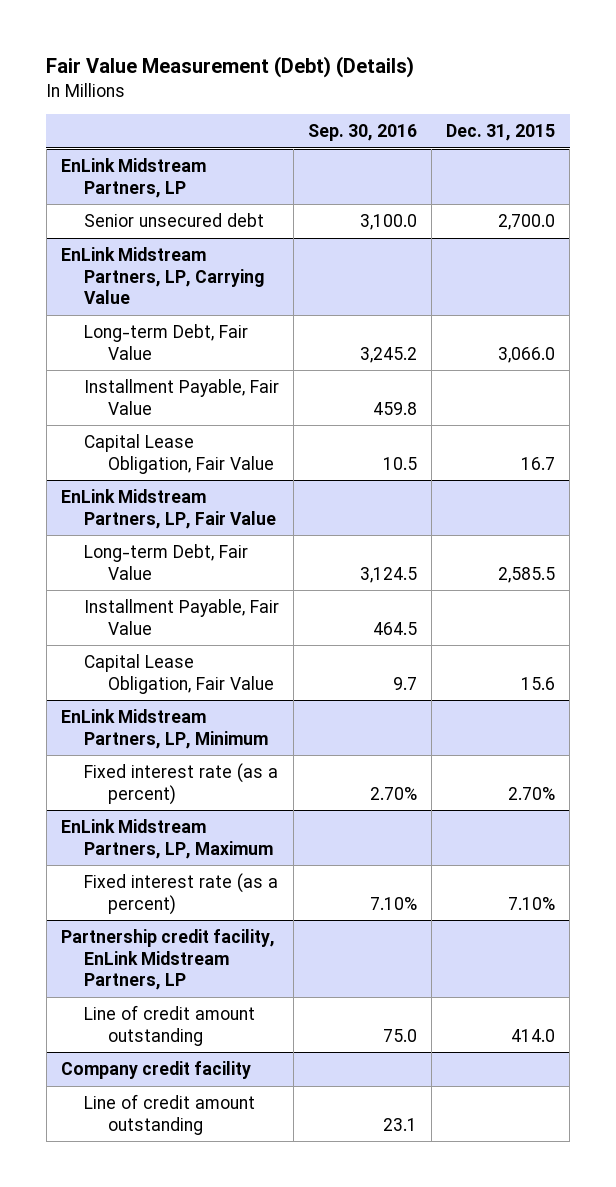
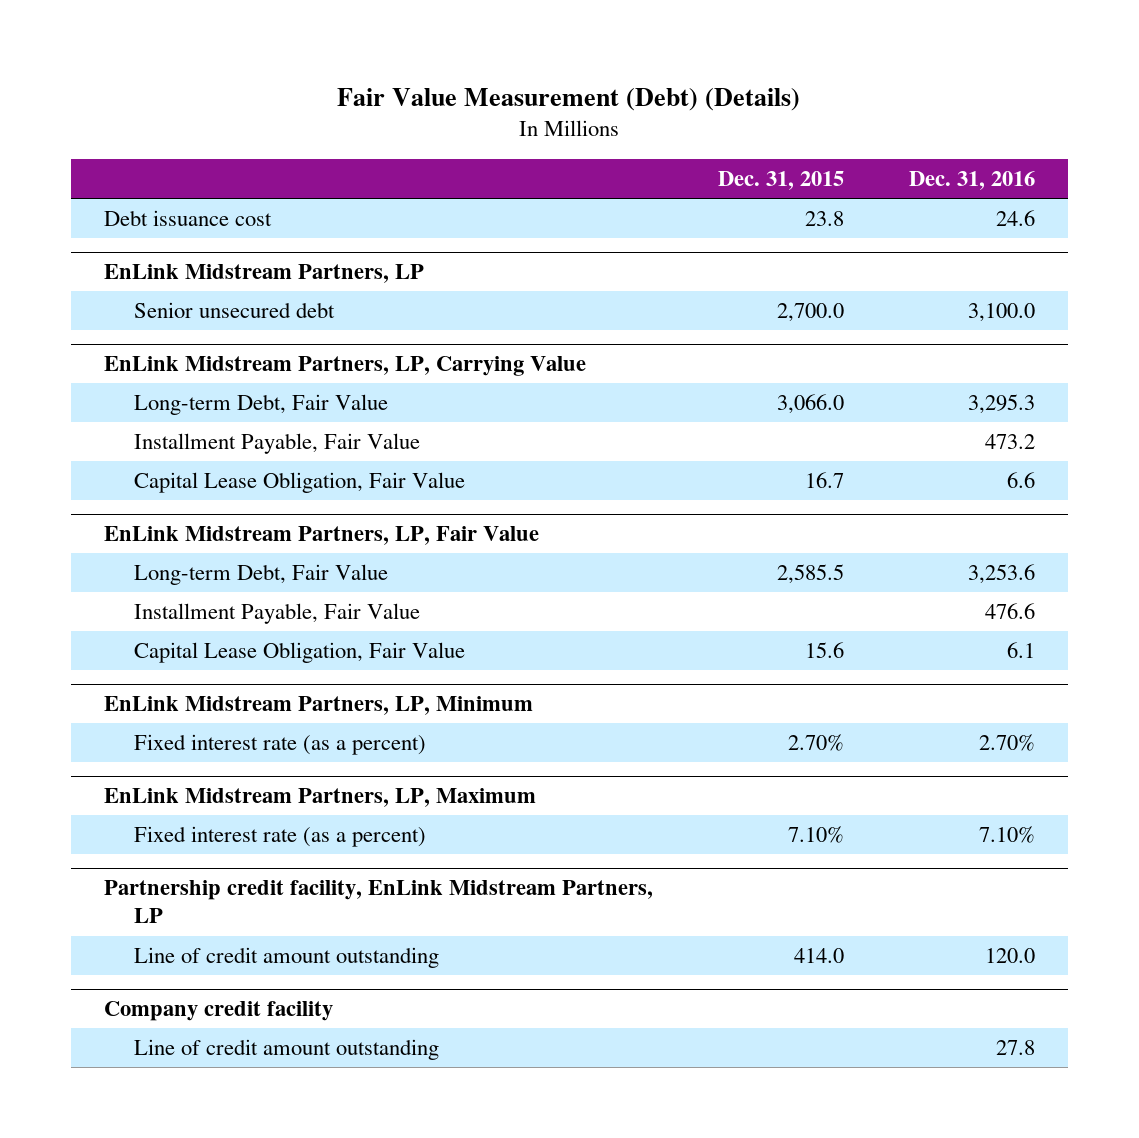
- | Sep. 30, 2016 | Dec. 31, 2015
+ | Dec. 31, 2015 | Dec. 31, 2016
+ Debt issuance cost | 23.8 | 24.6

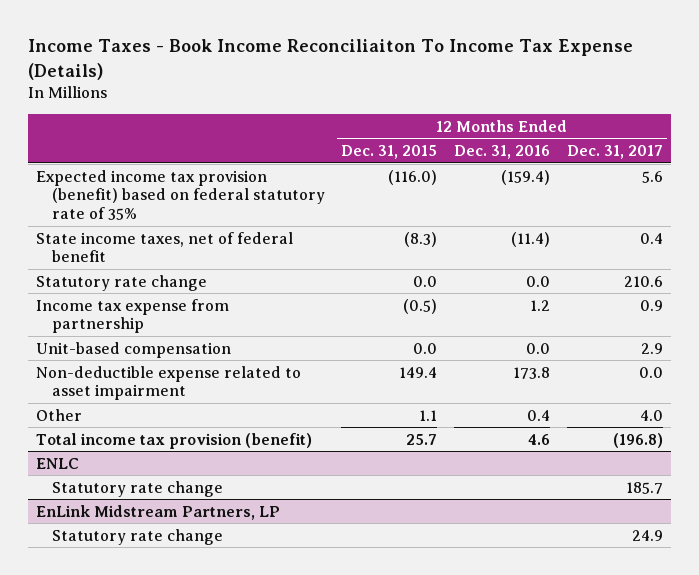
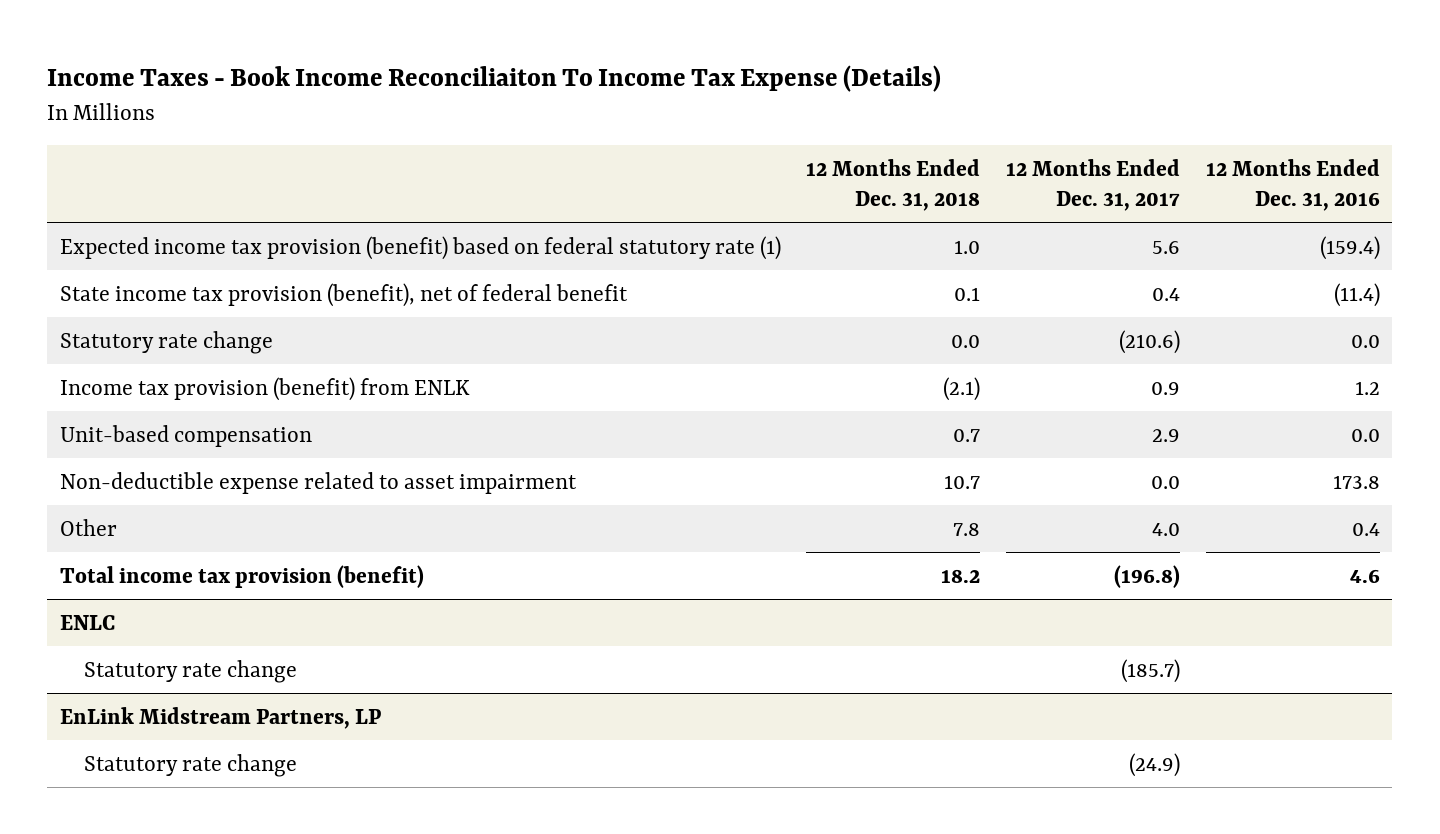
- | 12 Months Ended Dec. 31, 2015 | 12 Months Ended Dec. 31, 2016 | 12 Months Ended Dec. 31, 2017
+ | 12 Months Ended Dec. 31, 2018 | 12 Months Ended Dec. 31, 2017 | 12 Months Ended Dec. 31, 2016
- Expected income tax provision (benefit) based on federal statutory rate of 35% | (116.0) | (159.4) | 5.6
- State income taxes, net of federal benefit | (8.3) | (11.4) | 0.4
- Statutory rate change | 0.0 | 0.0 | 210.6
- Income tax expense from partnership | (0.5) | 1.2 | 0.9
+ Expected income tax provision (benefit) based on federal statutory rate (1) | 1.0 | 5.6 | (159.4)
+ State income tax provision (benefit), net of federal benefit | 0.1 | 0.4 | (11.4)
+ Statutory rate change | 0.0 | (210.6) | 0.0
+ Income tax provision (benefit) from ENLK | (2.1) | 0.9 | 1.2
@ ENLC
- Statutory rate change | | | 185.7
+ Statutory rate change | | (185.7) |
@ EnLink Midstream Partners, LP
- Statutory rate change | | | 24.9
+ Statutory rate change | | (24.9) |

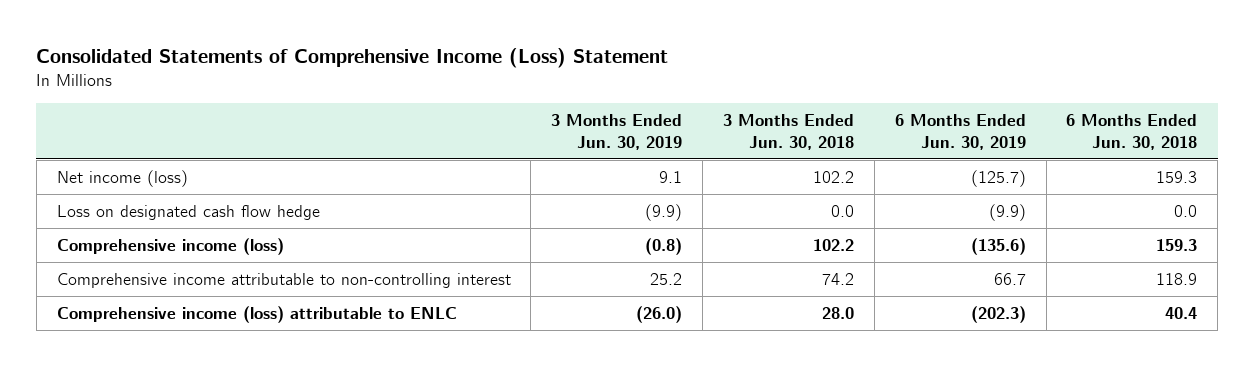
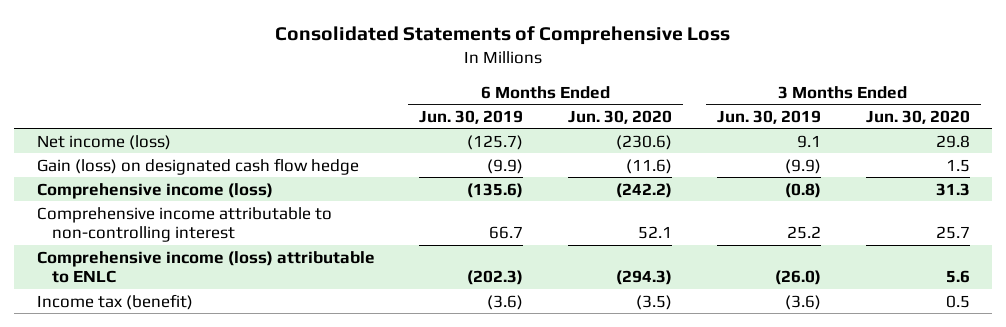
- Consolidated Statements of Comprehensive Income (Loss) Statement
+ Consolidated Statements of Comprehensive Loss
- | 3 Months Ended Jun. 30, 2019 | 3 Months Ended Jun. 30, 2018 | 6 Months Ended Jun. 30, 2019 | 6 Months Ended Jun. 30, 2018
+ | 6 Months Ended Jun. 30, 2019 | 6 Months Ended Jun. 30, 2020 | 3 Months Ended Jun. 30, 2019 | 3 Months Ended Jun. 30, 2020
- Loss on designated cash flow hedge | (9.9) | 0.0 | (9.9) | 0.0
+ Gain (loss) on designated cash flow hedge | (9.9) | (11.6) | (9.9) | 1.5
+ Income tax (benefit) | (3.6) | (3.5) | (3.6) | 0.5

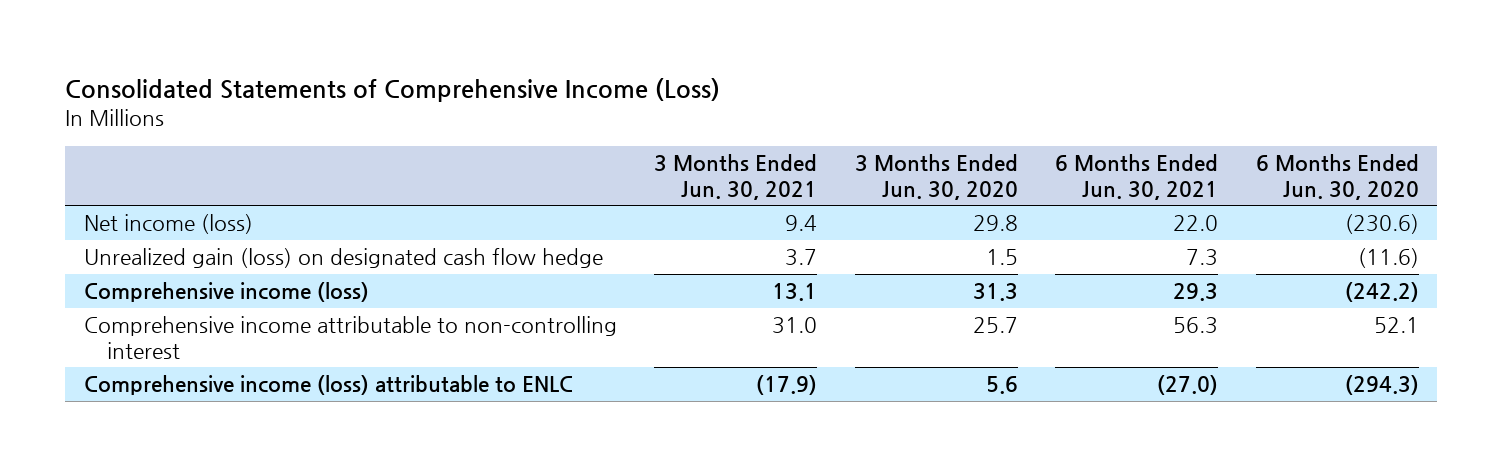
- Consolidated Statements of Comprehensive Loss
+ Consolidated Statements of Comprehensive Income (Loss)
- | 6 Months Ended Jun. 30, 2019 | 6 Months Ended Jun. 30, 2020 | 3 Months Ended Jun. 30, 2019 | 3 Months Ended Jun. 30, 2020
+ | 3 Months Ended Jun. 30, 2021 | 3 Months Ended Jun. 30, 2020 | 6 Months Ended Jun. 30, 2021 | 6 Months Ended Jun. 30, 2020
- Gain (loss) on designated cash flow hedge | (9.9) | (11.6) | (9.9) | 1.5
+ Unrealized gain (loss) on designated cash flow hedge | 3.7 | 1.5 | 7.3 | (11.6)
- Income tax (benefit) | (3.6) | (3.5) | (3.6) | 0.5

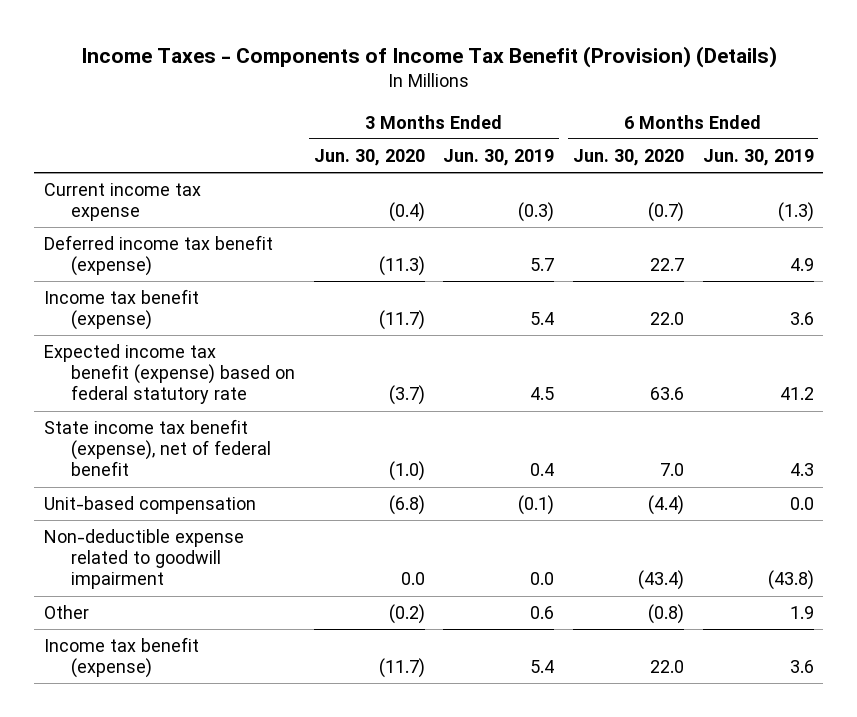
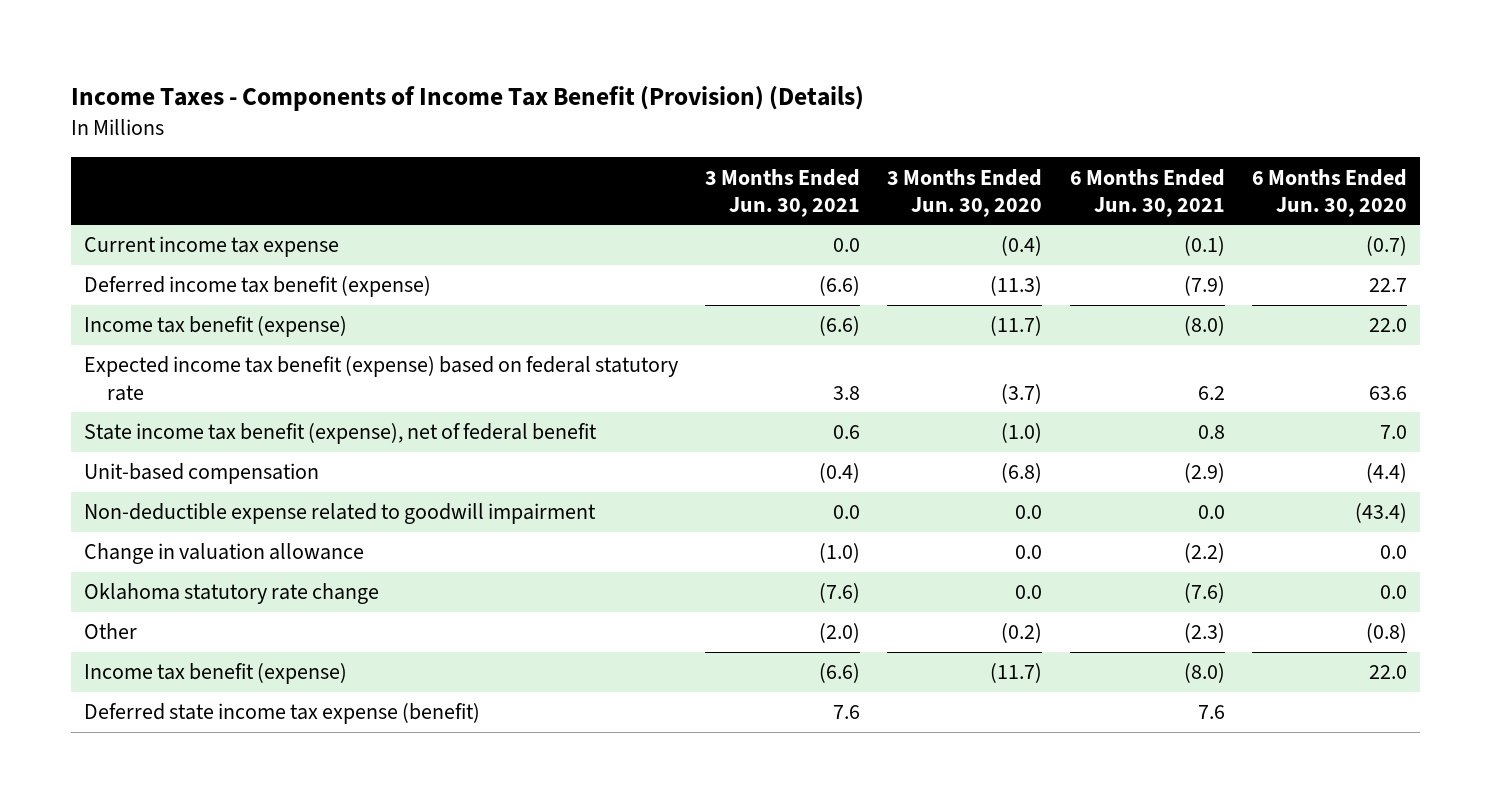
- | 3 Months Ended Jun. 30, 2020 | 3 Months Ended Jun. 30, 2019 | 6 Months Ended Jun. 30, 2020 | 6 Months Ended Jun. 30, 2019
+ | 3 Months Ended Jun. 30, 2021 | 3 Months Ended Jun. 30, 2020 | 6 Months Ended Jun. 30, 2021 | 6 Months Ended Jun. 30, 2020
+ Change in valuation allowance | (1.0) | 0.0 | (2.2) | 0.0
+ Oklahoma statutory rate change | (7.6) | 0.0 | (7.6) | 0.0
+ Deferred state income tax expense (benefit) | 7.6 | | 7.6 |

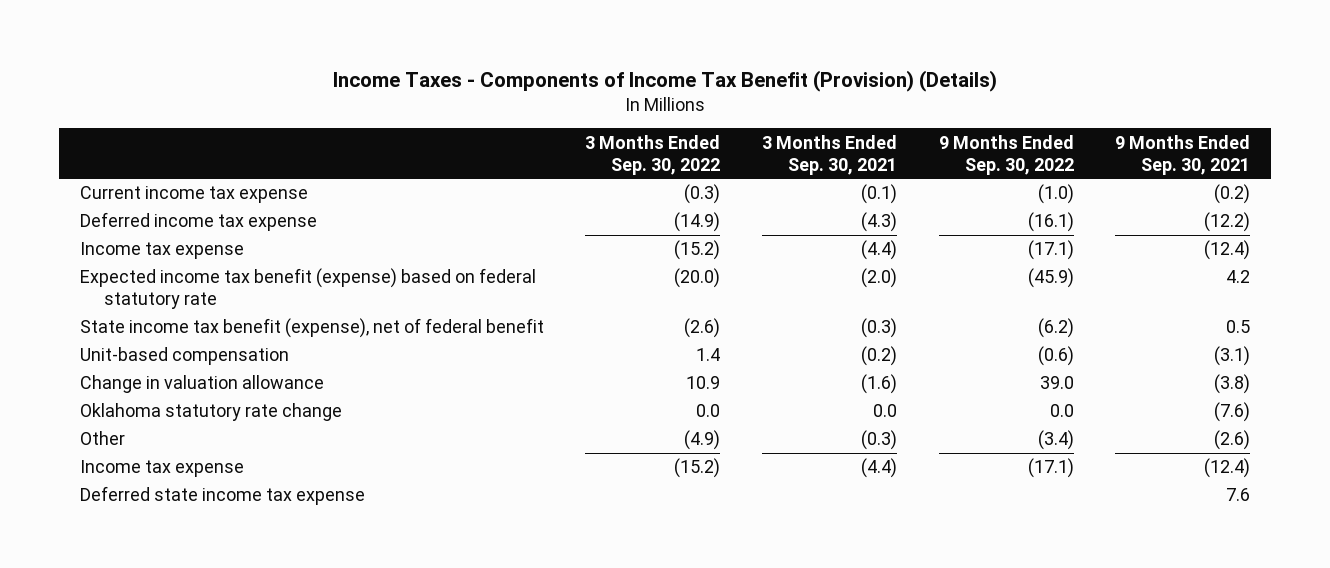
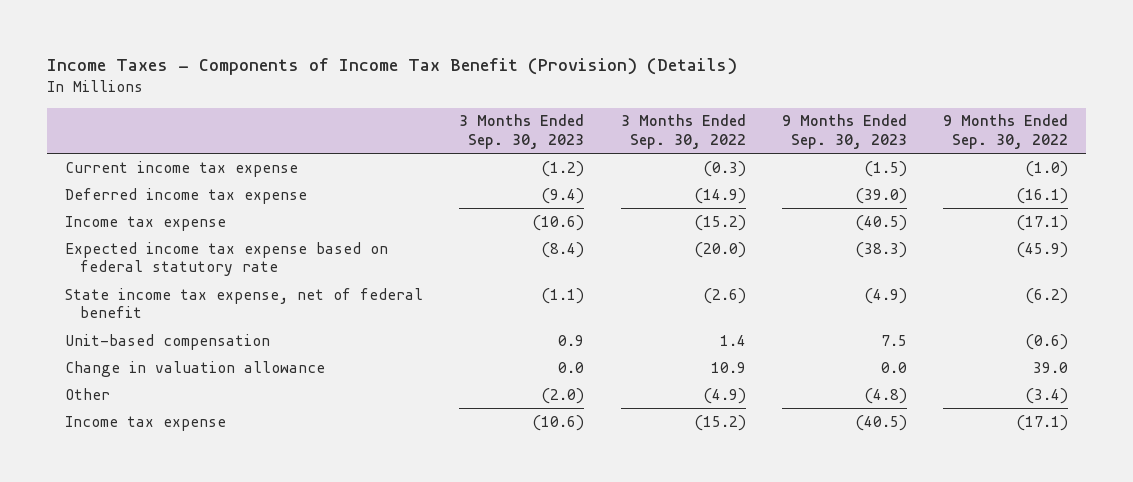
- | 3 Months Ended Sep. 30, 2022 | 3 Months Ended Sep. 30, 2021 | 9 Months Ended Sep. 30, 2022 | 9 Months Ended Sep. 30, 2021
+ | 3 Months Ended Sep. 30, 2023 | 3 Months Ended Sep. 30, 2022 | 9 Months Ended Sep. 30, 2023 | 9 Months Ended Sep. 30, 2022
- Expected income tax benefit (expense) based on federal statutory rate | (20.0) | (2.0) | (45.9) | 4.2
- State income tax benefit (expense), net of federal benefit | (2.6) | (0.3) | (6.2) | 0.5
+ Expected income tax expense based on federal statutory rate | (8.4) | (20.0) | (38.3) | (45.9)
+ State income tax expense, net of federal benefit | (1.1) | (2.6) | (4.9) | (6.2)
- Oklahoma statutory rate change | 0.0 | 0.0 | 0.0 | (7.6)
- Deferred state income tax expense | | | | 7.6

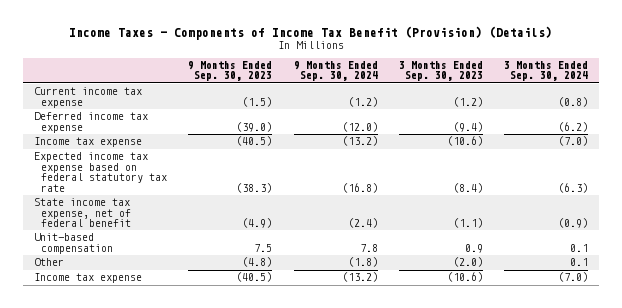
- | 3 Months Ended Sep. 30, 2023 | 3 Months Ended Sep. 30, 2022 | 9 Months Ended Sep. 30, 2023 | 9 Months Ended Sep. 30, 2022
+ | 9 Months Ended Sep. 30, 2023 | 9 Months Ended Sep. 30, 2024 | 3 Months Ended Sep. 30, 2023 | 3 Months Ended Sep. 30, 2024
- Expected income tax expense based on federal statutory rate | (8.4) | (20.0) | (38.3) | (45.9)
+ Expected income tax expense based on federal statutory tax rate | (38.3) | (16.8) | (8.4) | (6.3)
- Change in valuation allowance | 0.0 | 10.9 | 0.0 | 39.0

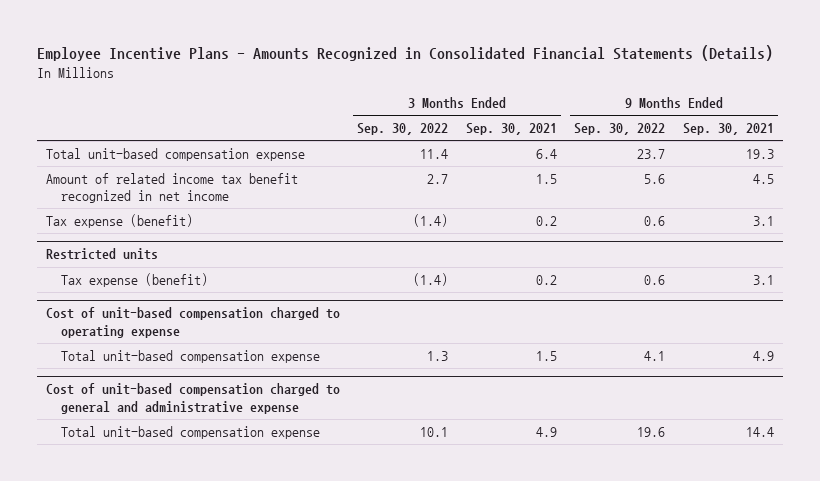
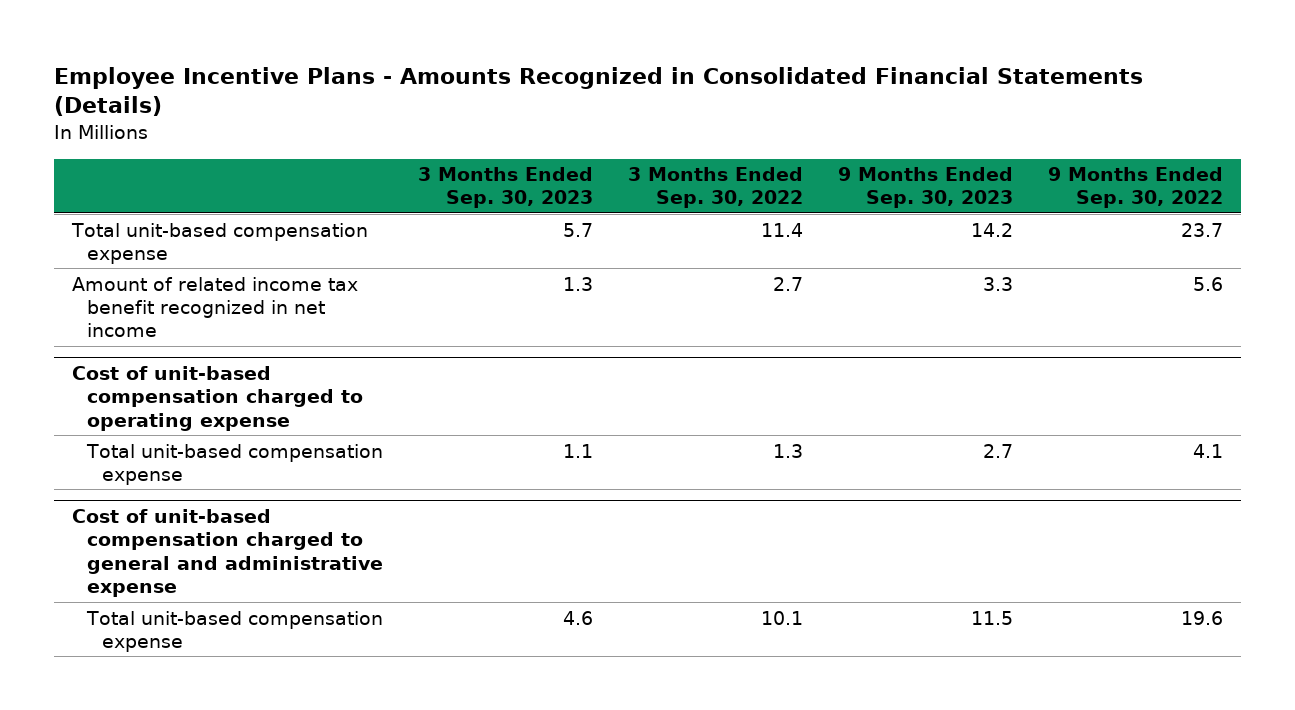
- | 3 Months Ended Sep. 30, 2022 | 3 Months Ended Sep. 30, 2021 | 9 Months Ended Sep. 30, 2022 | 9 Months Ended Sep. 30, 2021
+ | 3 Months Ended Sep. 30, 2023 | 3 Months Ended Sep. 30, 2022 | 9 Months Ended Sep. 30, 2023 | 9 Months Ended Sep. 30, 2022
- Tax expense (benefit) | (1.4) | 0.2 | 0.6 | 3.1
- Restricted units
- Tax expense (benefit) | (1.4) | 0.2 | 0.6 | 3.1

